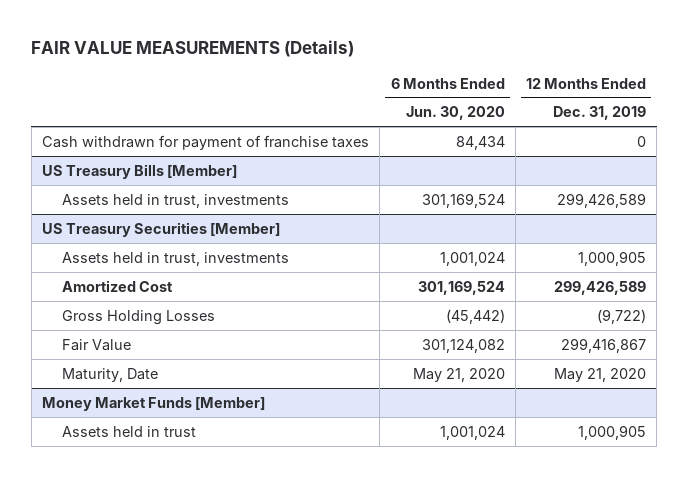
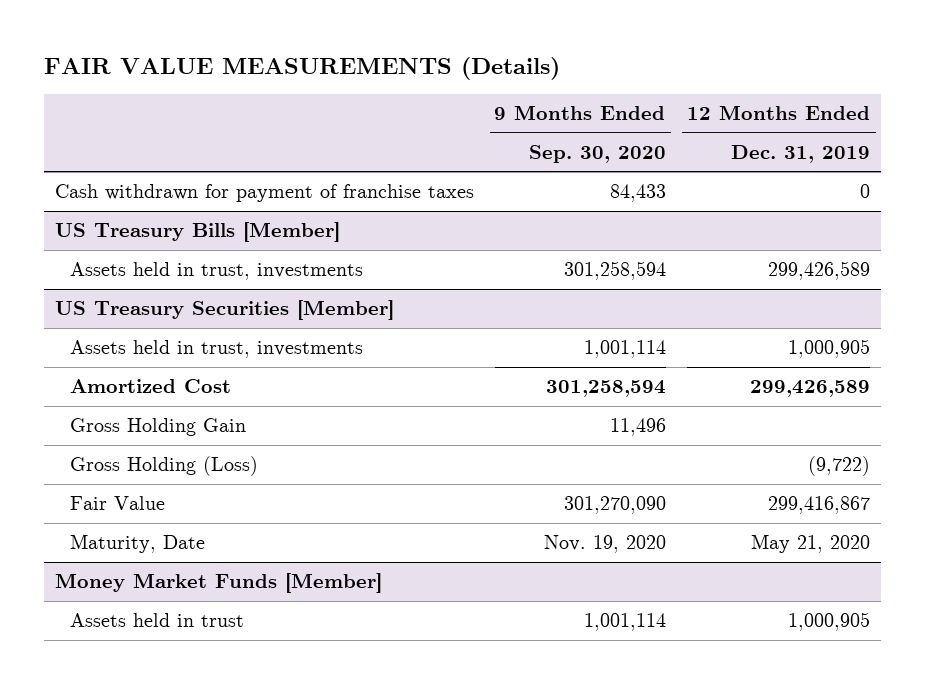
- | 6 Months Ended Jun. 30, 2020 | 12 Months Ended Dec. 31, 2019
+ | 9 Months Ended Sep. 30, 2020 | 12 Months Ended Dec. 31, 2019
@ US Treasury Securities [Member]
- Gross Holding Losses | (45,442) | (9,722)
+ Gross Holding Gain | 11,496 |
+ Gross Holding (Loss) | | (9,722)

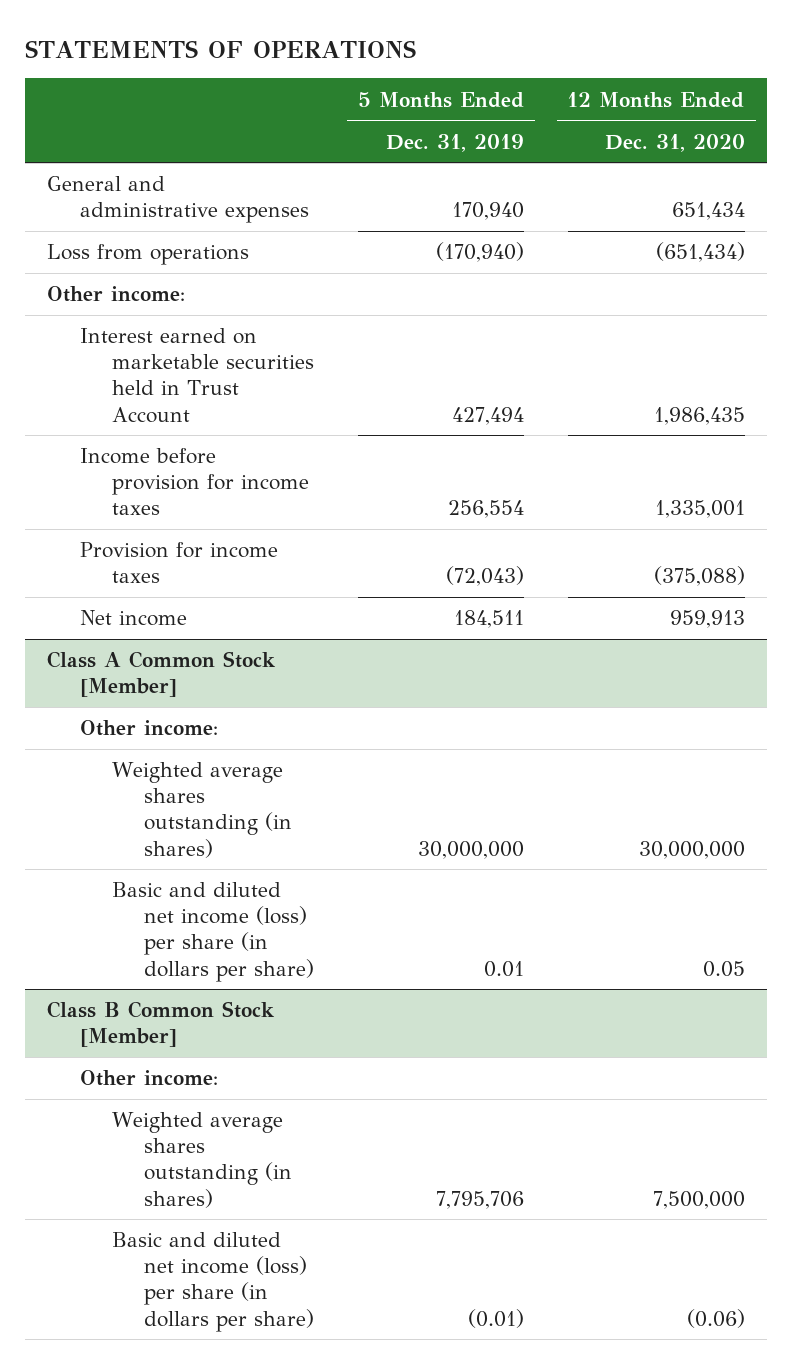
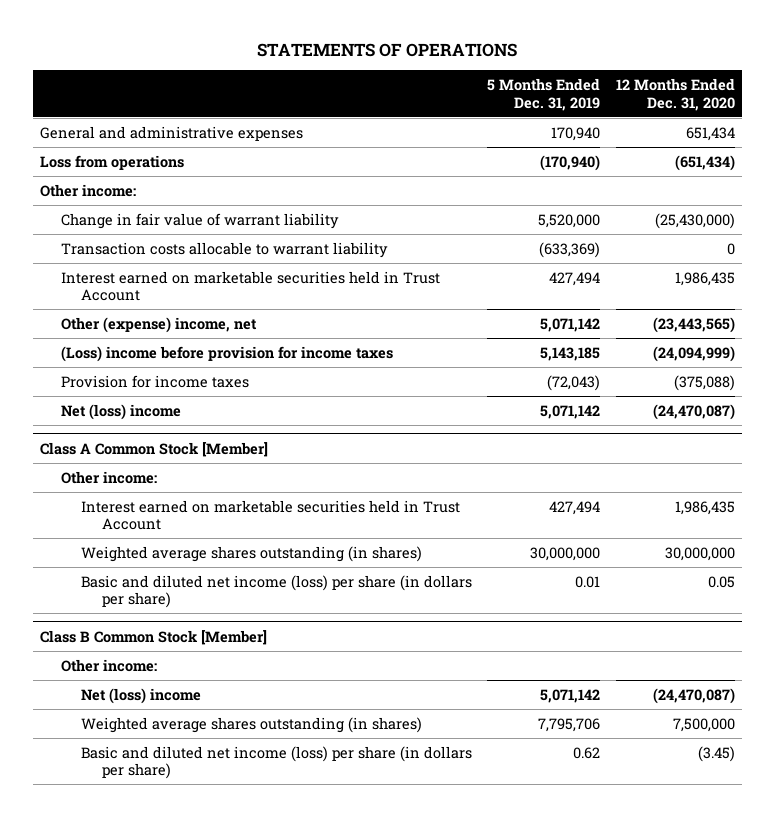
+ Change in fair value of warrant liability | 5,520,000 | (25,430,000)
+ Transaction costs allocable to warrant liability | (633,369) | 0
- Income before provision for income taxes | 256,554 | 1,335,001
+ Other (expense) income, net | 5,071,142 | (23,443,565)
+ (Loss) income before provision for income taxes | 5,143,185 | (24,094,999)
- Net income | 184,511 | 959,913
+ Net (loss) income | 5,071,142 | (24,470,087)
@ Class A Common Stock [Member]
+ Interest earned on marketable securities held in Trust Account | 427,494 | 1,986,435
@ Class B Common Stock [Member]
+ Net (loss) income | 5,071,142 | (24,470,087)
- Basic and diluted net income (loss) per share (in dollars per share) | (0.01) | (0.06)
+ Basic and diluted net income (loss) per share (in dollars per share) | 0.62 | (3.45)

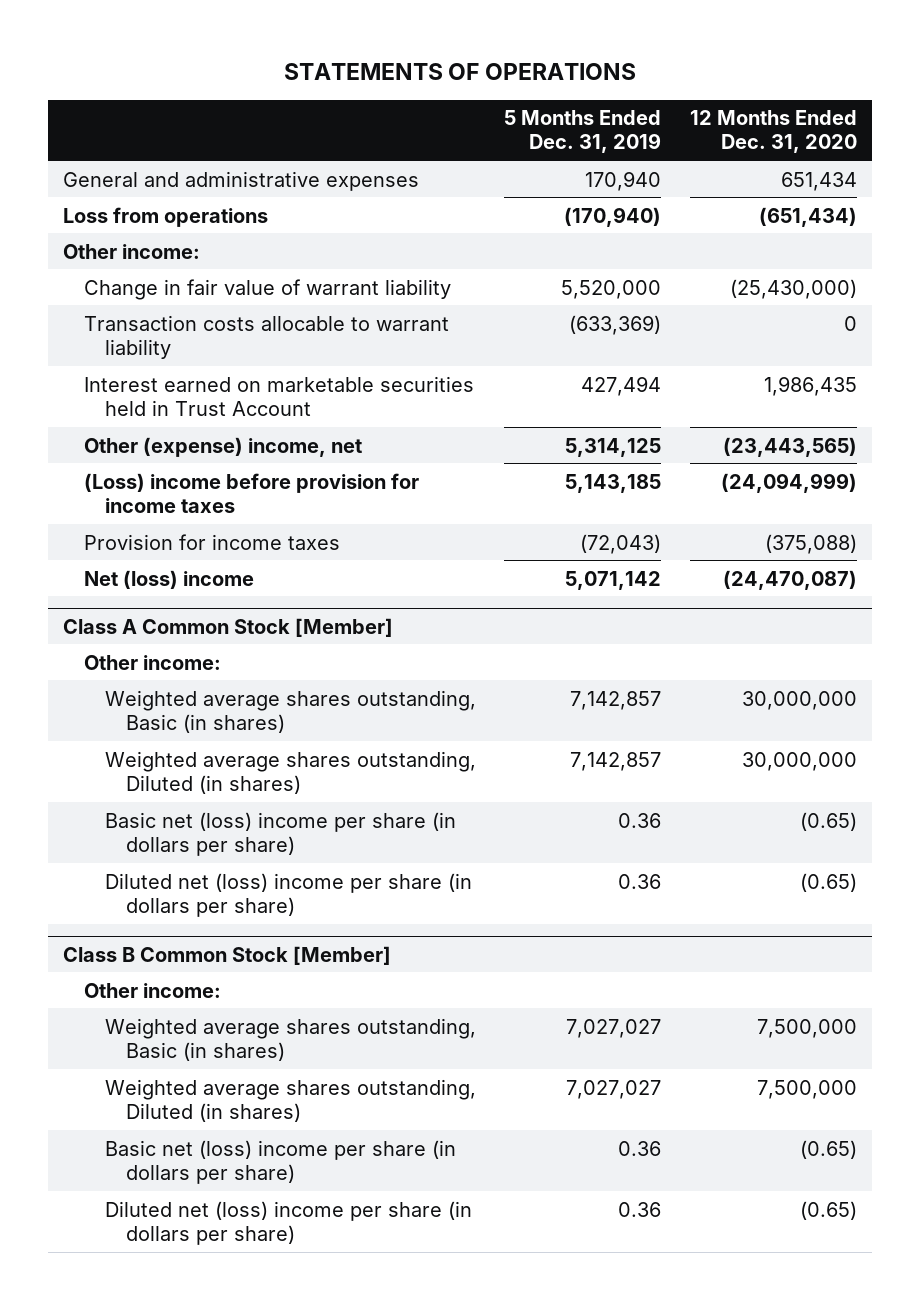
- Other (expense) income, net | 5,071,142 | (23,443,565)
+ Other (expense) income, net | 5,314,125 | (23,443,565)
@ Class A Common Stock [Member]
- Interest earned on marketable securities held in Trust Account | 427,494 | 1,986,435
- Weighted average shares outstanding (in shares) | 30,000,000 | 30,000,000
- Basic and diluted net income (loss) per share (in dollars per share) | 0.01 | 0.05
+ Weighted average shares outstanding, Basic (in shares) | 7,142,857 | 30,000,000
+ Weighted average shares outstanding, Diluted (in shares) | 7,142,857 | 30,000,000
+ Basic net (loss) income per share (in dollars per share) | 0.36 | (0.65)
+ Diluted net (loss) income per share (in dollars per share) | 0.36 | (0.65)
@ Class B Common Stock [Member]
- Net (loss) income | 5,071,142 | (24,470,087)
- Weighted average shares outstanding (in shares) | 7,795,706 | 7,500,000
- Basic and diluted net income (loss) per share (in dollars per share) | 0.62 | (3.45)
+ Weighted average shares outstanding, Basic (in shares) | 7,027,027 | 7,500,000
+ Weighted average shares outstanding, Diluted (in shares) | 7,027,027 | 7,500,000
+ Basic net (loss) income per share (in dollars per share) | 0.36 | (0.65)
+ Diluted net (loss) income per share (in dollars per share) | 0.36 | (0.65)

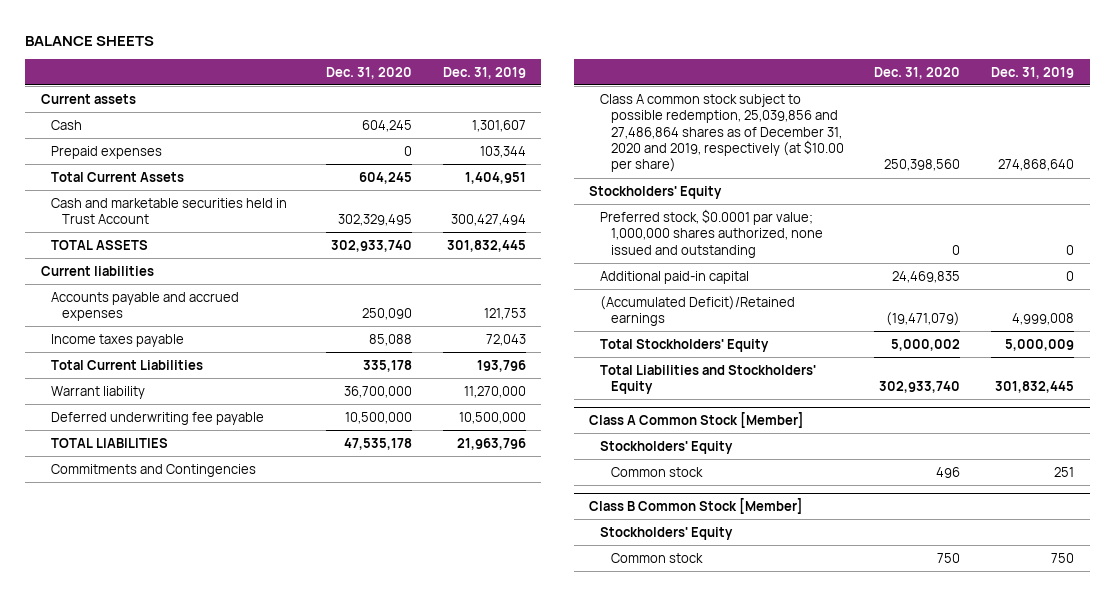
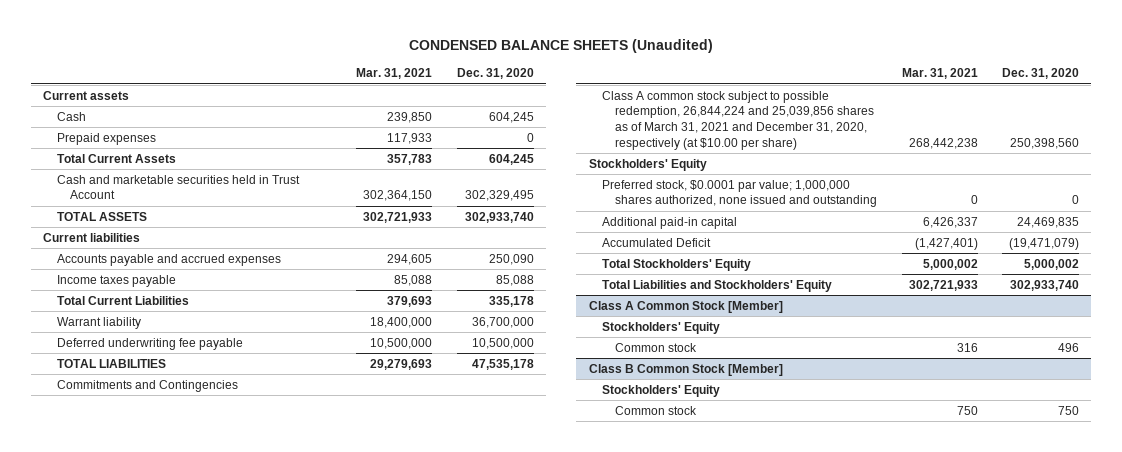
- BALANCE SHEETS
+ CONDENSED BALANCE SHEETS (Unaudited)
- | Dec. 31, 2020 | Dec. 31, 2019
+ | Mar. 31, 2021 | Dec. 31, 2020
- Class A common stock subject to possible redemption, 25,039,856 and 27,486,864 shares as of December 31, 2020 and 2019, respectively (at $10.00 per share) | 250,398,560 | 274,868,640
+ Class A common stock subject to possible redemption, 26,844,224 and 25,039,856 shares as of March 31, 2021 and December 31, 2020, respectively (at $10.00 per share) | 268,442,238 | 250,398,560
- (Accumulated Deficit)/Retained earnings | (19,471,079) | 4,999,008
+ Accumulated Deficit | (1,427,401) | (19,471,079)

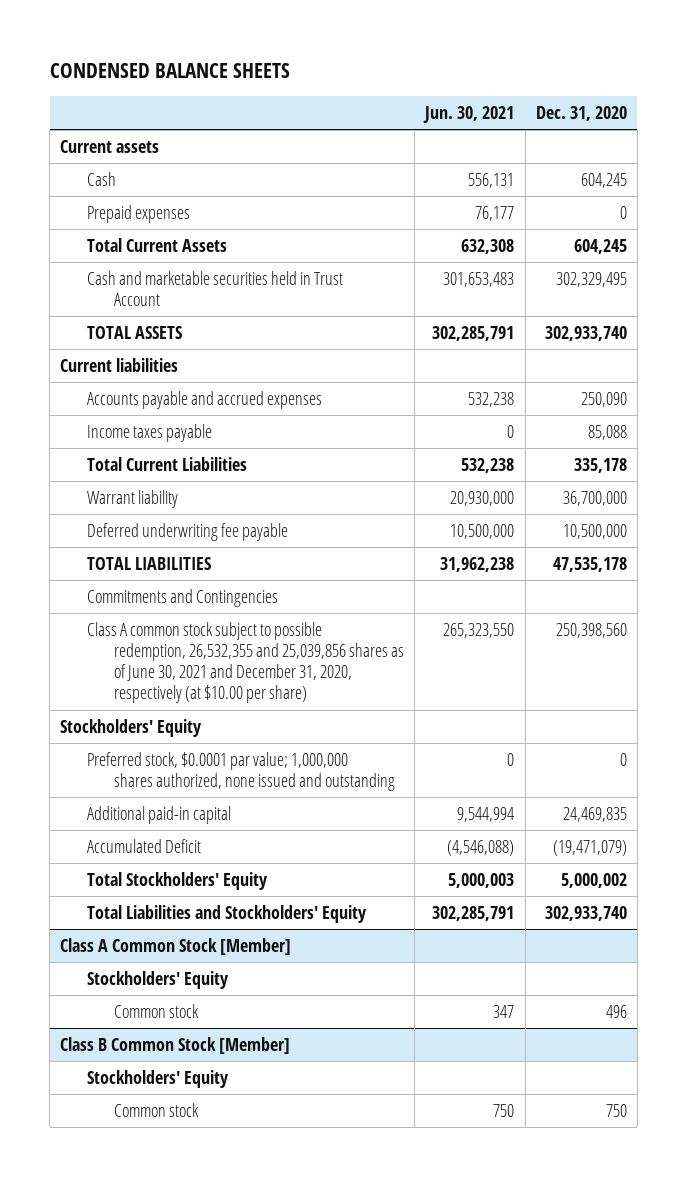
- CONDENSED BALANCE SHEETS (Unaudited)
+ CONDENSED BALANCE SHEETS
- | Mar. 31, 2021 | Dec. 31, 2020
+ | Jun. 30, 2021 | Dec. 31, 2020
- Class A common stock subject to possible redemption, 26,844,224 and 25,039,856 shares as of March 31, 2021 and December 31, 2020, respectively (at $10.00 per share) | 268,442,238 | 250,398,560
+ Class A common stock subject to possible redemption, 26,532,355 and 25,039,856 shares as of June 30, 2021 and December 31, 2020, respectively (at $10.00 per share) | 265,323,550 | 250,398,560

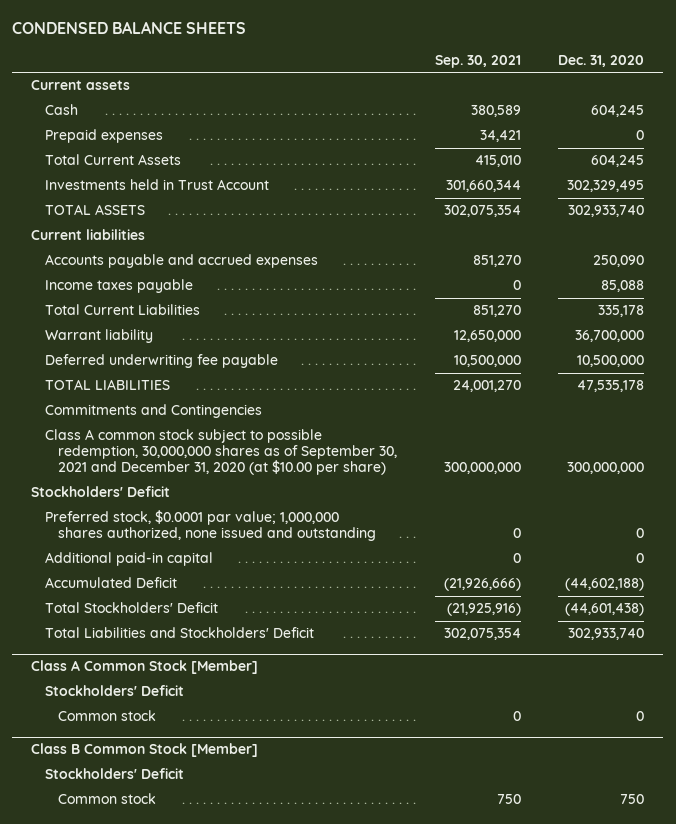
- | Jun. 30, 2021 | Dec. 31, 2020
+ | Sep. 30, 2021 | Dec. 31, 2020
- Cash and marketable securities held in Trust Account | 301,653,483 | 302,329,495
+ Investments held in Trust Account | 301,660,344 | 302,329,495
- Class A common stock subject to possible redemption, 26,532,355 and 25,039,856 shares as of June 30, 2021 and December 31, 2020, respectively (at $10.00 per share) | 265,323,550 | 250,398,560
- Stockholders' Equity
+ Class A common stock subject to possible redemption, 30,000,000 shares as of September 30, 2021 and December 31, 2020 (at $10.00 per share) | 300,000,000 | 300,000,000
+ Stockholders' Deficit
- Additional paid-in capital | 9,544,994 | 24,469,835
- Accumulated Deficit | (4,546,088) | (19,471,079)
- Total Stockholders' Equity | 5,000,003 | 5,000,002
- Total Liabilities and Stockholders' Equity | 302,285,791 | 302,933,740
+ Additional paid-in capital | 0 | 0
+ Accumulated Deficit | (21,926,666) | (44,602,188)
+ Total Stockholders' Deficit | (21,925,916) | (44,601,438)
+ Total Liabilities and Stockholders' Deficit | 302,075,354 | 302,933,740
@ Class A Common Stock [Member]
- Stockholders' Equity
- Common stock | 347 | 496
+ Stockholders' Deficit
+ Common stock | 0 | 0
@ Class B Common Stock [Member]
- Stockholders' Equity
+ Stockholders' Deficit

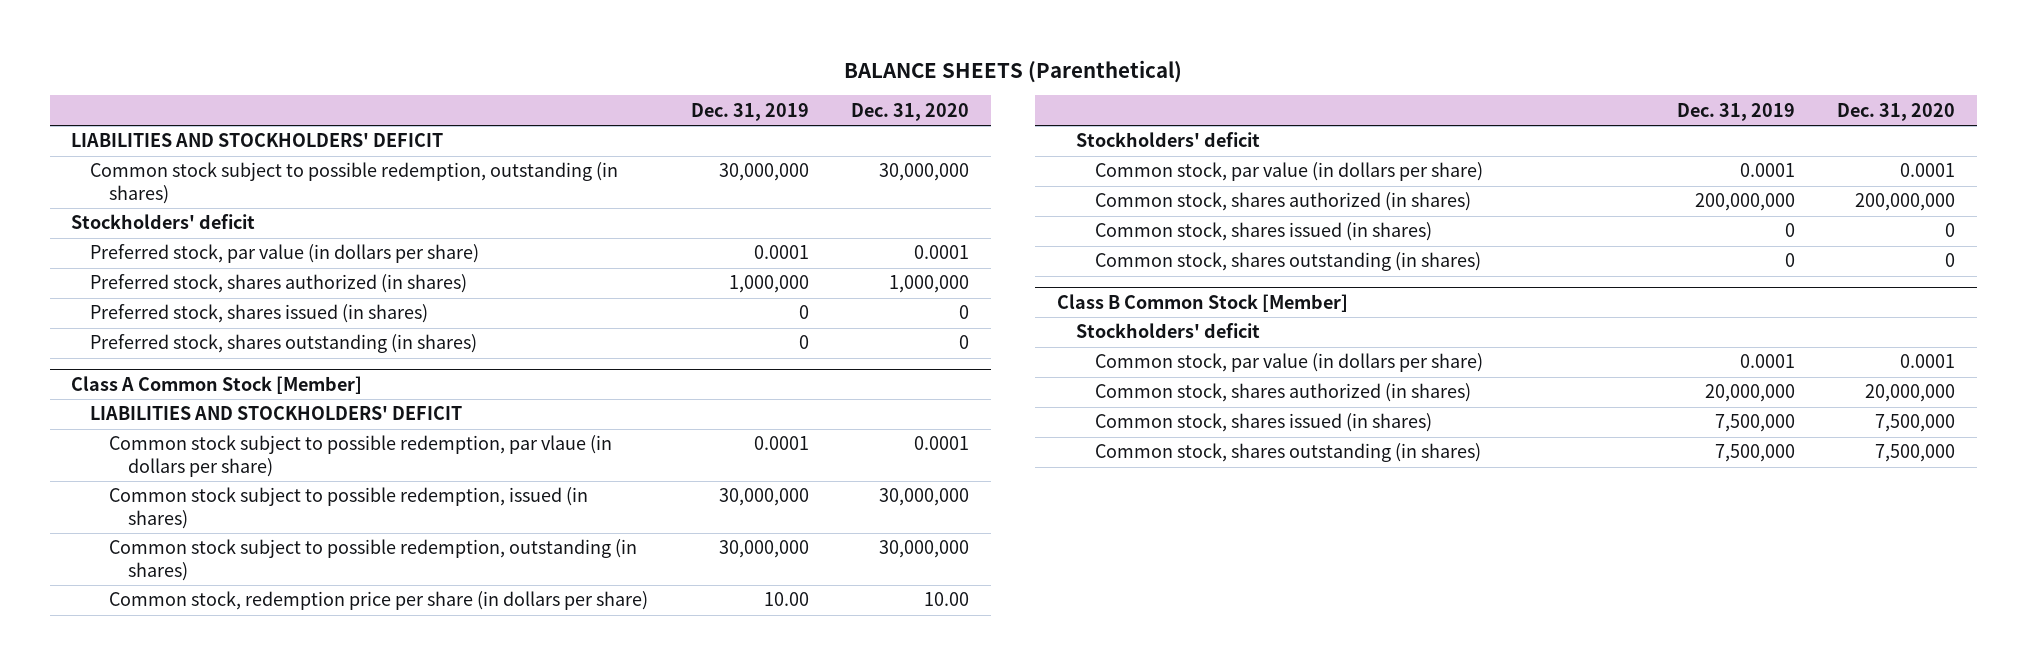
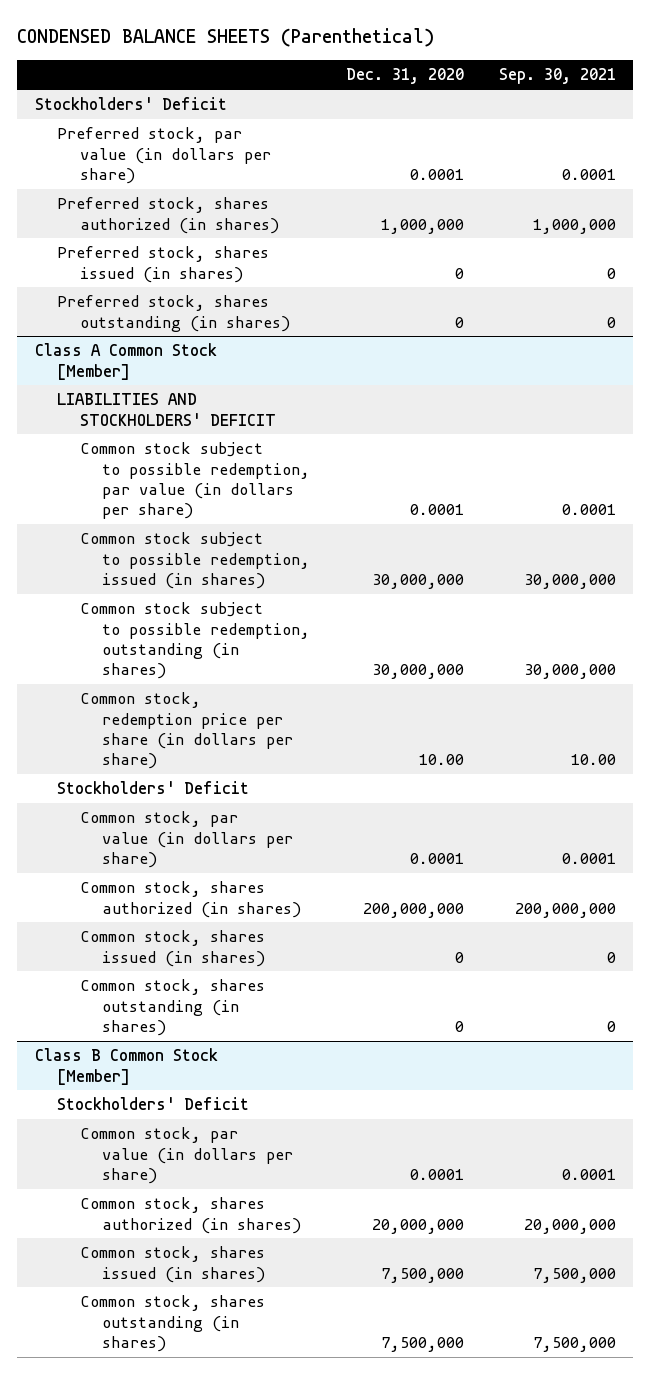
- BALANCE SHEETS (Parenthetical)
+ CONDENSED BALANCE SHEETS (Parenthetical)
- | Dec. 31, 2019 | Dec. 31, 2020
+ | Dec. 31, 2020 | Sep. 30, 2021
- LIABILITIES AND STOCKHOLDERS' DEFICIT
- Common stock subject to possible redemption, outstanding (in shares) | 30,000,000 | 30,000,000
- Stockholders' deficit
+ Stockholders' Deficit
@ Class A Common Stock [Member]
- Common stock subject to possible redemption, par vlaue (in dollars per share) | 0.0001 | 0.0001
+ Common stock subject to possible redemption, par value (in dollars per share) | 0.0001 | 0.0001
- Stockholders' deficit
+ Stockholders' Deficit
@ Class B Common Stock [Member]
- Stockholders' deficit
+ Stockholders' Deficit

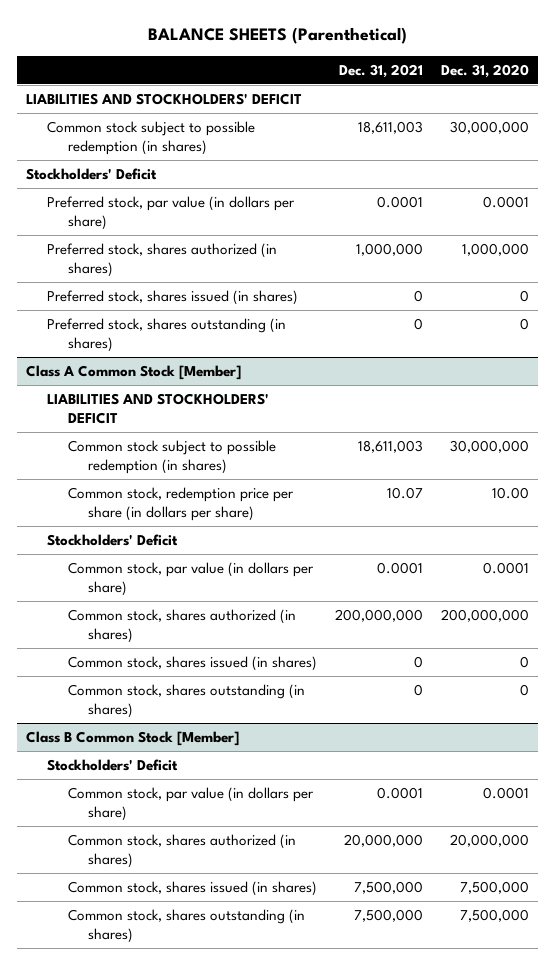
- CONDENSED BALANCE SHEETS (Parenthetical)
+ BALANCE SHEETS (Parenthetical)
- | Dec. 31, 2020 | Sep. 30, 2021
+ | Dec. 31, 2021 | Dec. 31, 2020
+ LIABILITIES AND STOCKHOLDERS' DEFICIT
+ Common stock subject to possible redemption (in shares) | 18,611,003 | 30,000,000
@ Class A Common Stock [Member]
- Common stock subject to possible redemption, par value (in dollars per share) | 0.0001 | 0.0001
- Common stock subject to possible redemption, issued (in shares) | 30,000,000 | 30,000,000
- Common stock subject to possible redemption, outstanding (in shares) | 30,000,000 | 30,000,000
+ Common stock subject to possible redemption (in shares) | 18,611,003 | 30,000,000

